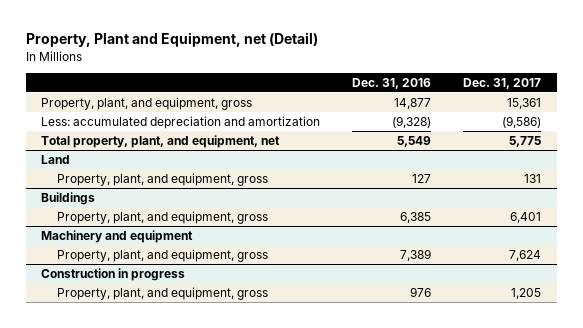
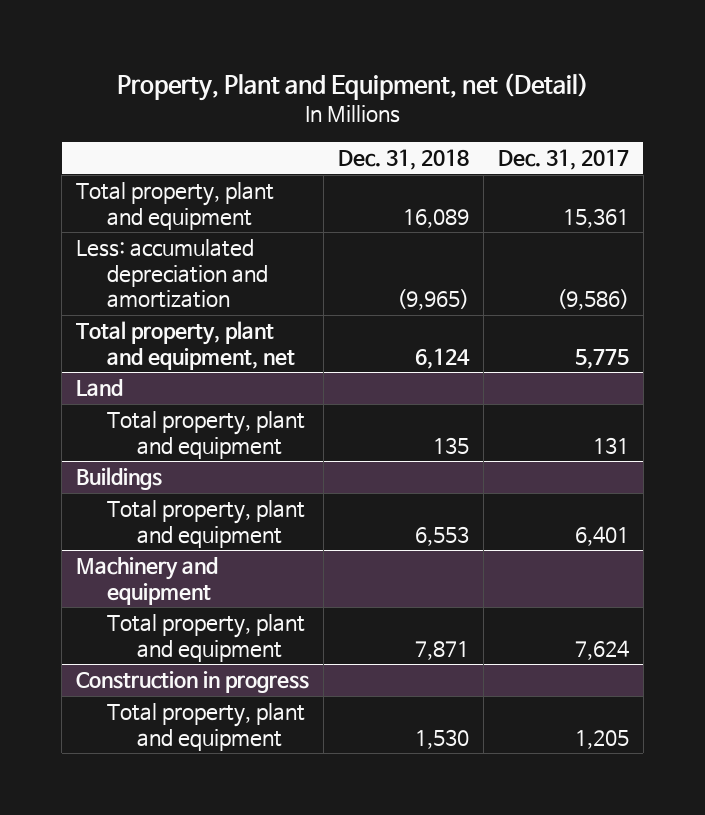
- | Dec. 31, 2016 | Dec. 31, 2017
+ | Dec. 31, 2018 | Dec. 31, 2017
- Property, plant, and equipment, gross | 14,877 | 15,361
+ Total property, plant and equipment | 16,089 | 15,361
- Total property, plant, and equipment, net | 5,549 | 5,775
+ Total property, plant and equipment, net | 6,124 | 5,775
@ Land
- Property, plant, and equipment, gross | 127 | 131
+ Total property, plant and equipment | 135 | 131
@ Buildings
- Property, plant, and equipment, gross | 6,385 | 6,401
+ Total property, plant and equipment | 6,553 | 6,401
@ Machinery and equipment
- Property, plant, and equipment, gross | 7,389 | 7,624
+ Total property, plant and equipment | 7,871 | 7,624
@ Construction in progress
- Property, plant, and equipment, gross | 976 | 1,205
+ Total property, plant and equipment | 1,530 | 1,205

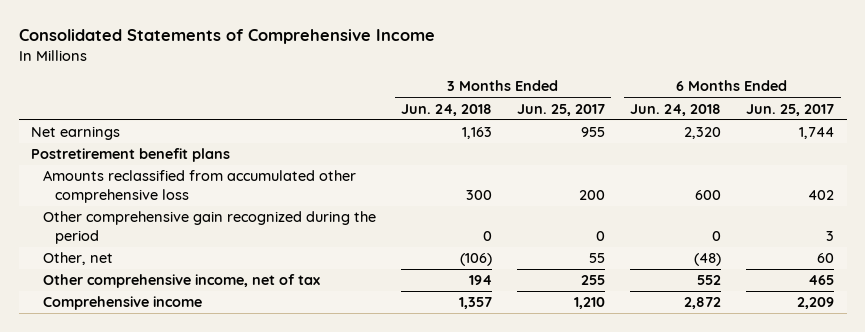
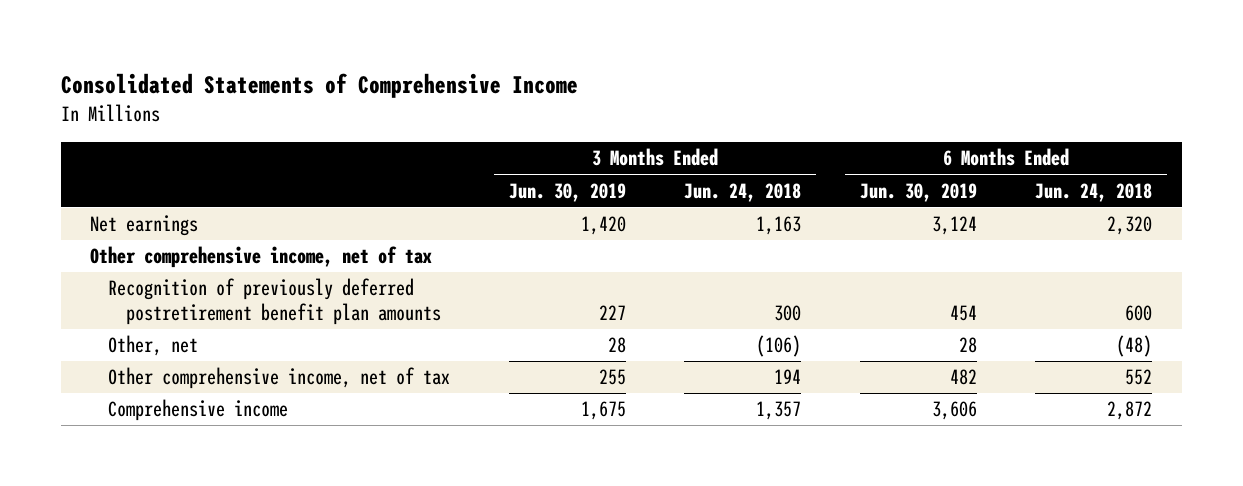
- | 3 Months Ended Jun. 24, 2018 | 3 Months Ended Jun. 25, 2017 | 6 Months Ended Jun. 24, 2018 | 6 Months Ended Jun. 25, 2017
+ | 3 Months Ended Jun. 30, 2019 | 3 Months Ended Jun. 24, 2018 | 6 Months Ended Jun. 30, 2019 | 6 Months Ended Jun. 24, 2018
- Postretirement benefit plans
- Amounts reclassified from accumulated other comprehensive loss | 300 | 200 | 600 | 402
- Other comprehensive gain recognized during the period | 0 | 0 | 0 | 3
+ Other comprehensive income, net of tax
+ Recognition of previously deferred postretirement benefit plan amounts | 227 | 300 | 454 | 600

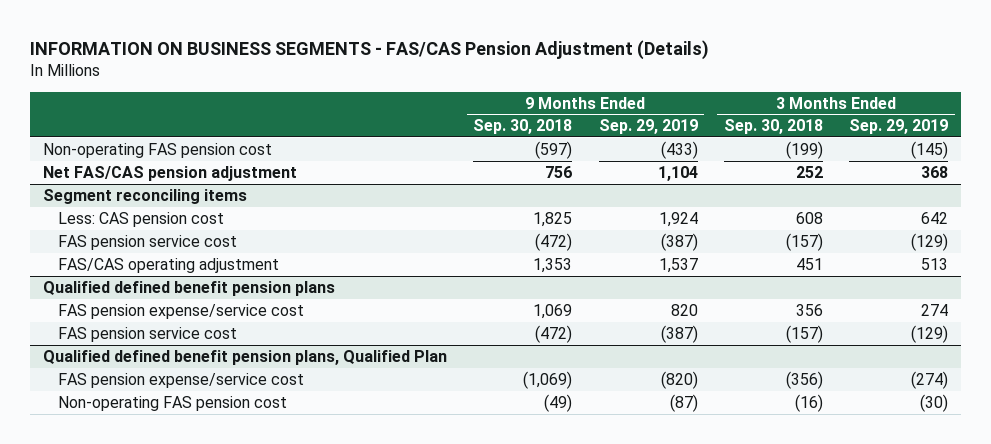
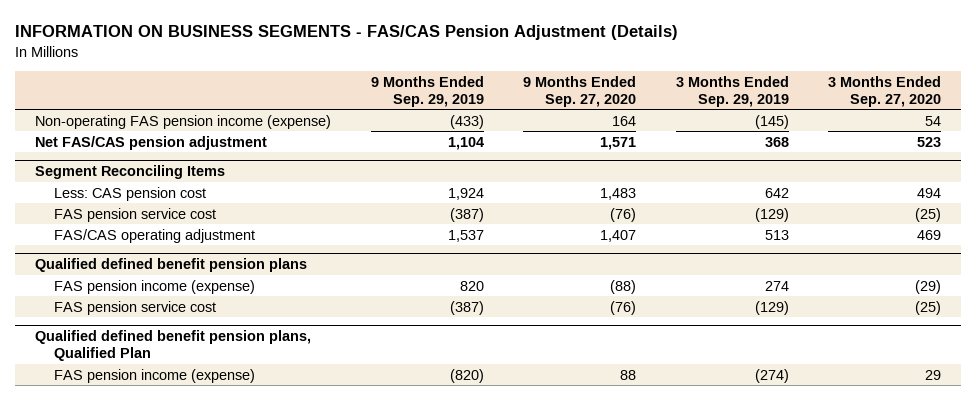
- | 9 Months Ended Sep. 30, 2018 | 9 Months Ended Sep. 29, 2019 | 3 Months Ended Sep. 30, 2018 | 3 Months Ended Sep. 29, 2019
+ | 9 Months Ended Sep. 29, 2019 | 9 Months Ended Sep. 27, 2020 | 3 Months Ended Sep. 29, 2019 | 3 Months Ended Sep. 27, 2020
- Non-operating FAS pension cost | (597) | (433) | (199) | (145)
+ Non-operating FAS pension income (expense) | (433) | 164 | (145) | 54
- Segment reconciling items
+ Segment Reconciling Items
@ Qualified defined benefit pension plans
- FAS pension expense/service cost | 1,069 | 820 | 356 | 274
+ FAS pension income (expense) | 820 | (88) | 274 | (29)
@ Qualified defined benefit pension plans, Qualified Plan
- FAS pension expense/service cost | (1,069) | (820) | (356) | (274)
- Non-operating FAS pension cost | (49) | (87) | (16) | (30)
+ FAS pension income (expense) | (820) | 88 | (274) | 29

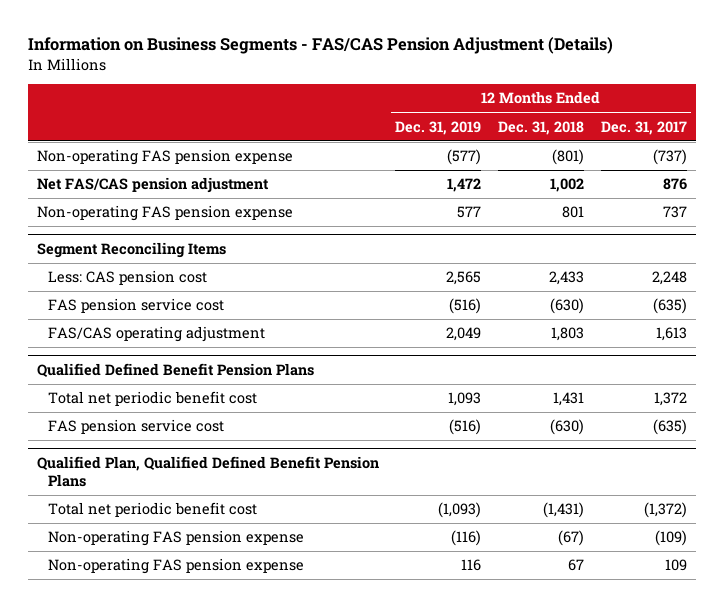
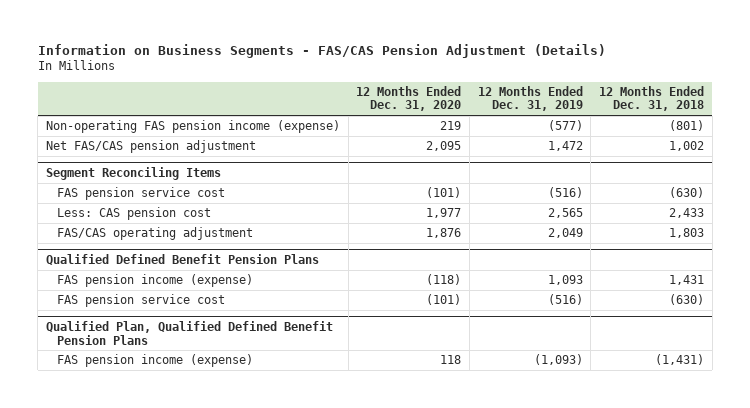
- | 12 Months Ended Dec. 31, 2019 | 12 Months Ended Dec. 31, 2018 | 12 Months Ended Dec. 31, 2017
+ | 12 Months Ended Dec. 31, 2020 | 12 Months Ended Dec. 31, 2019 | 12 Months Ended Dec. 31, 2018
- Non-operating FAS pension expense | (577) | (801) | (737)
+ Non-operating FAS pension income (expense) | 219 | (577) | (801)
- Non-operating FAS pension expense | 577 | 801 | 737
@ Segment Reconciling Items
moved down: Less: CAS pension cost | 1,977 | 2,565 | 2,433
@ Qualified Defined Benefit Pension Plans
- Total net periodic benefit cost | 1,093 | 1,431 | 1,372
+ FAS pension income (expense) | (118) | 1,093 | 1,431
@ Qualified Plan, Qualified Defined Benefit Pension Plans
- Total net periodic benefit cost | (1,093) | (1,431) | (1,372)
- Non-operating FAS pension expense | (116) | (67) | (109)
- Non-operating FAS pension expense | 116 | 67 | 109
+ FAS pension income (expense) | 118 | (1,093) | (1,431)

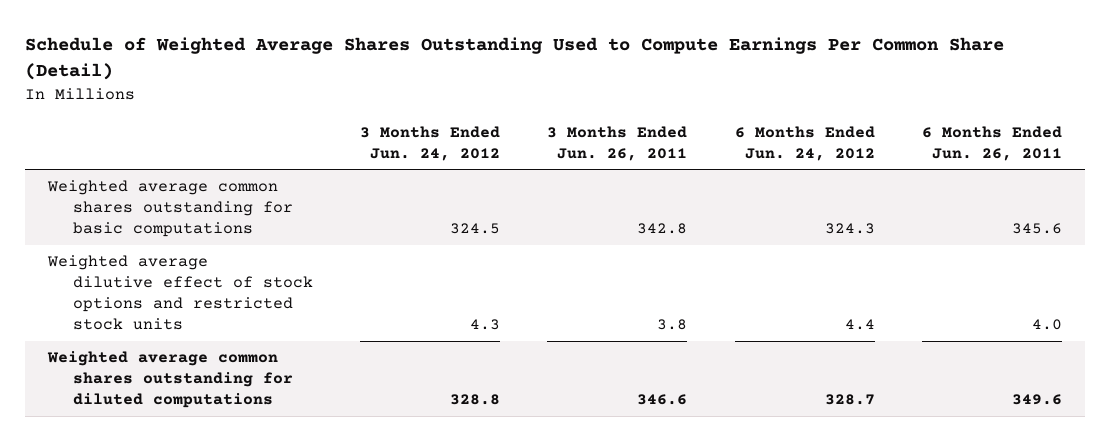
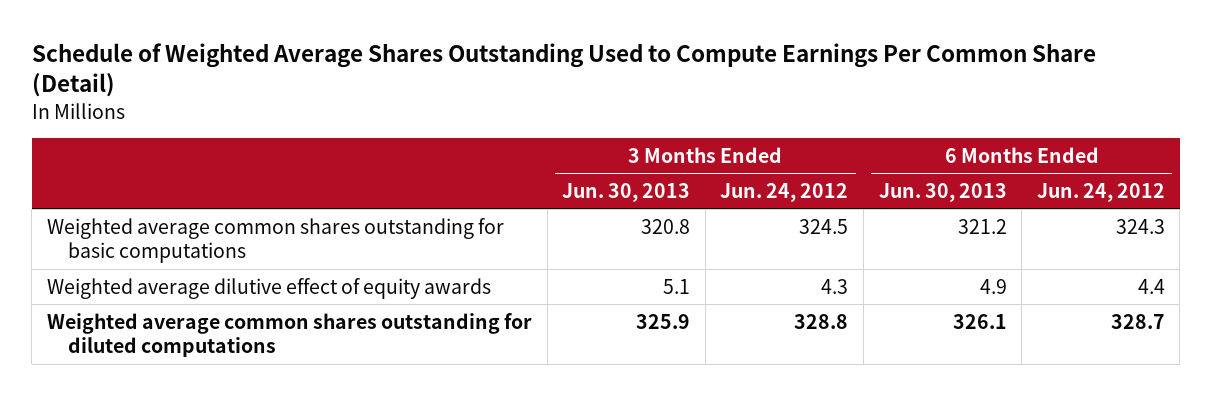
- | 3 Months Ended Jun. 24, 2012 | 3 Months Ended Jun. 26, 2011 | 6 Months Ended Jun. 24, 2012 | 6 Months Ended Jun. 26, 2011
+ | 3 Months Ended Jun. 30, 2013 | 3 Months Ended Jun. 24, 2012 | 6 Months Ended Jun. 30, 2013 | 6 Months Ended Jun. 24, 2012
- Weighted average dilutive effect of stock options and restricted stock units | 4.3 | 3.8 | 4.4 | 4.0
+ Weighted average dilutive effect of equity awards | 5.1 | 4.3 | 4.9 | 4.4

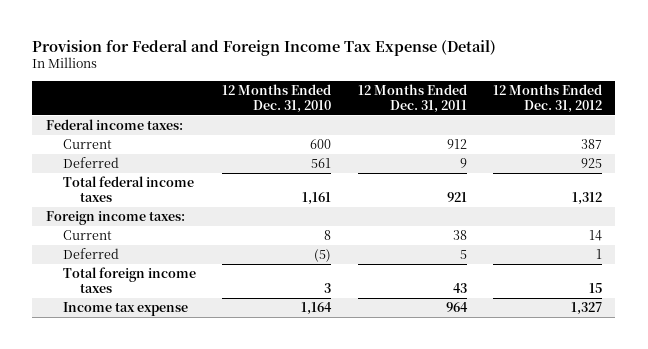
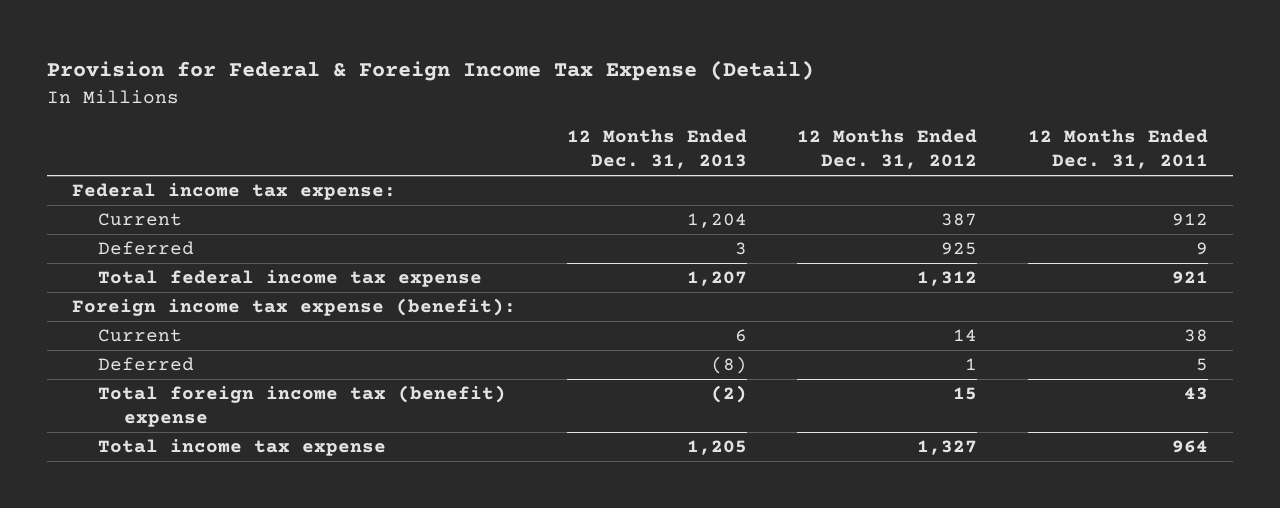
- Provision for Federal and Foreign Income Tax Expense (Detail)
+ Provision for Federal & Foreign Income Tax Expense (Detail)
- | 12 Months Ended Dec. 31, 2010 | 12 Months Ended Dec. 31, 2011 | 12 Months Ended Dec. 31, 2012
+ | 12 Months Ended Dec. 31, 2013 | 12 Months Ended Dec. 31, 2012 | 12 Months Ended Dec. 31, 2011
- Federal income taxes:
+ Federal income tax expense:
- Total federal income taxes | 1,161 | 921 | 1,312
- Foreign income taxes:
+ Total federal income tax expense | 1,207 | 1,312 | 921
+ Foreign income tax expense (benefit):
- Total foreign income taxes | 3 | 43 | 15
- Income tax expense | 1,164 | 964 | 1,327
+ Total foreign income tax (benefit) expense | (2) | 15 | 43
+ Total income tax expense | 1,205 | 1,327 | 964

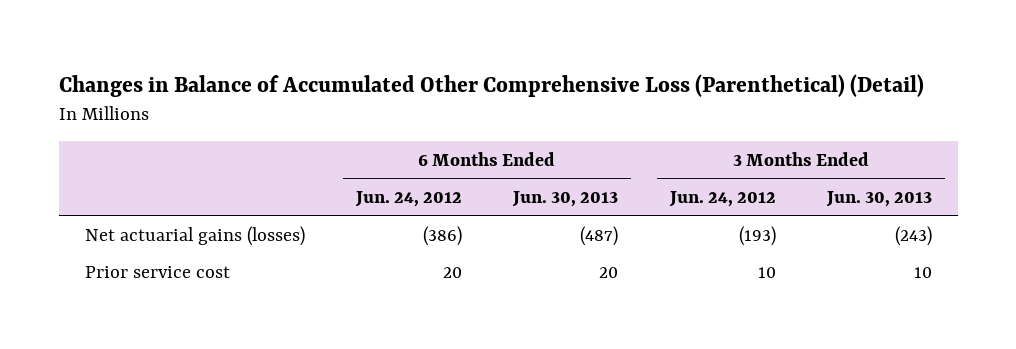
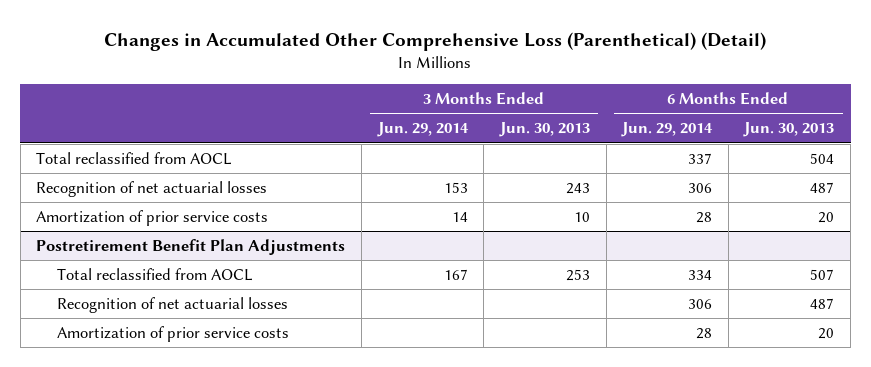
- Changes in Balance of Accumulated Other Comprehensive Loss (Parenthetical) (Detail)
+ Changes in Accumulated Other Comprehensive Loss (Parenthetical) (Detail)
- | 6 Months Ended Jun. 24, 2012 | 6 Months Ended Jun. 30, 2013 | 3 Months Ended Jun. 24, 2012 | 3 Months Ended Jun. 30, 2013
+ | 3 Months Ended Jun. 29, 2014 | 3 Months Ended Jun. 30, 2013 | 6 Months Ended Jun. 29, 2014 | 6 Months Ended Jun. 30, 2013
- Net actuarial gains (losses) | (386) | (487) | (193) | (243)
- Prior service cost | 20 | 20 | 10 | 10
+ Total reclassified from AOCL | | | 337 | 504
+ Recognition of net actuarial losses | 153 | 243 | 306 | 487
+ Amortization of prior service costs | 14 | 10 | 28 | 20
+ Postretirement Benefit Plan Adjustments
+ Total reclassified from AOCL | 167 | 253 | 334 | 507
+ Recognition of net actuarial losses | | | 306 | 487
+ Amortization of prior service costs | | | 28 | 20

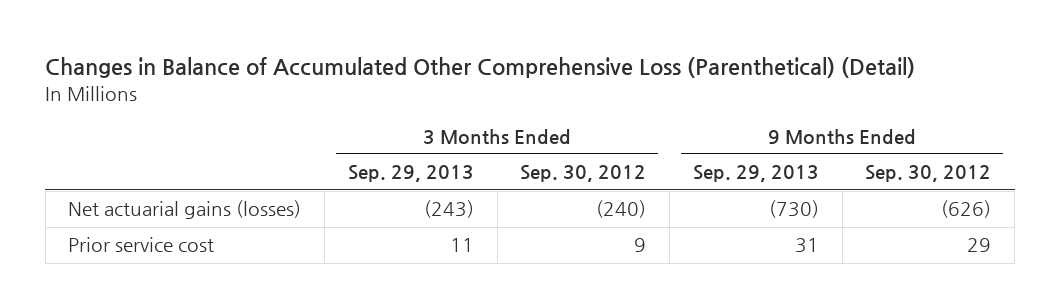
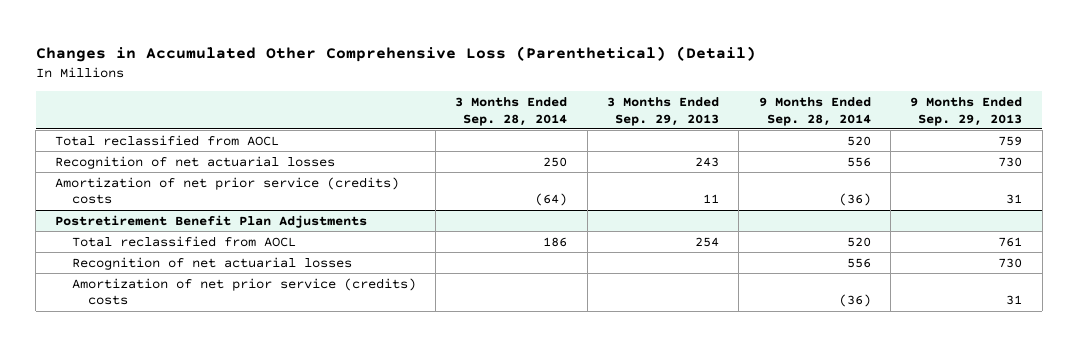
- Changes in Balance of Accumulated Other Comprehensive Loss (Parenthetical) (Detail)
+ Changes in Accumulated Other Comprehensive Loss (Parenthetical) (Detail)
- | 3 Months Ended Sep. 29, 2013 | 3 Months Ended Sep. 30, 2012 | 9 Months Ended Sep. 29, 2013 | 9 Months Ended Sep. 30, 2012
+ | 3 Months Ended Sep. 28, 2014 | 3 Months Ended Sep. 29, 2013 | 9 Months Ended Sep. 28, 2014 | 9 Months Ended Sep. 29, 2013
- Net actuarial gains (losses) | (243) | (240) | (730) | (626)
- Prior service cost | 11 | 9 | 31 | 29
+ Total reclassified from AOCL | | | 520 | 759
+ Recognition of net actuarial losses | 250 | 243 | 556 | 730
+ Amortization of net prior service (credits) costs | (64) | 11 | (36) | 31
+ Postretirement Benefit Plan Adjustments
+ Total reclassified from AOCL | 186 | 254 | 520 | 761
+ Recognition of net actuarial losses | | | 556 | 730
+ Amortization of net prior service (credits) costs | | | (36) | 31

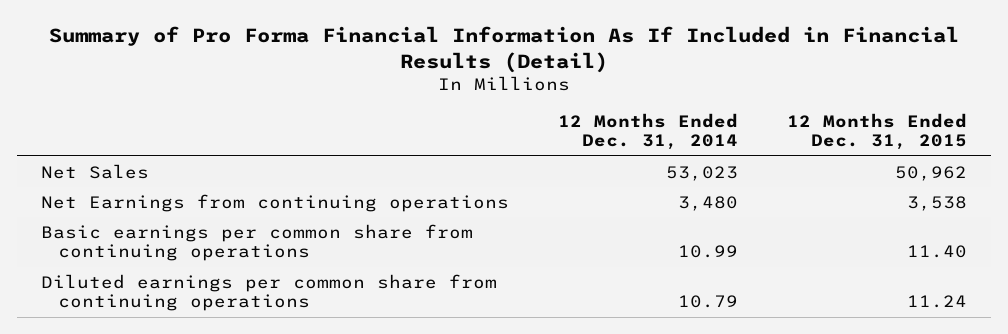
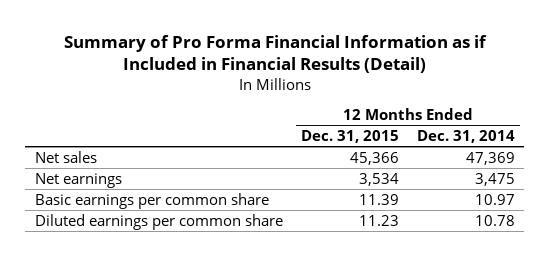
- Summary of Pro Forma Financial Information As If Included in Financial Results (Detail)
+ Summary of Pro Forma Financial Information as if Included in Financial Results (Detail)
- | 12 Months Ended Dec. 31, 2014 | 12 Months Ended Dec. 31, 2015
+ | 12 Months Ended Dec. 31, 2015 | 12 Months Ended Dec. 31, 2014
- Net Sales | 53,023 | 50,962
- Net Earnings from continuing operations | 3,480 | 3,538
- Basic earnings per common share from continuing operations | 10.99 | 11.40
- Diluted earnings per common share from continuing operations | 10.79 | 11.24
+ Net sales | 45,366 | 47,369
+ Net earnings | 3,534 | 3,475
+ Basic earnings per common share | 11.39 | 10.97
+ Diluted earnings per common share | 11.23 | 10.78

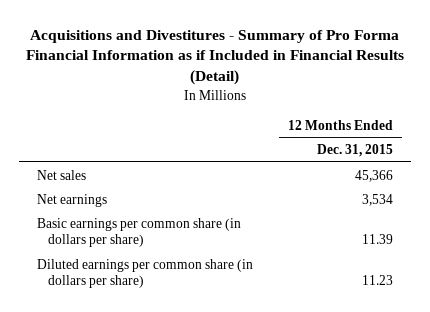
- Summary of Pro Forma Financial Information as if Included in Financial Results (Detail)
+ Acquisitions and Divestitures - Summary of Pro Forma Financial Information as if Included in Financial Results (Detail)
- | 12 Months Ended Dec. 31, 2015 | 12 Months Ended Dec. 31, 2014
+ | 12 Months Ended Dec. 31, 2015
- Basic earnings per common share | 11.39 | 10.97
- Diluted earnings per common share | 11.23 | 10.78
+ Basic earnings per common share (in dollars per share) | 11.39
+ Diluted earnings per common share (in dollars per share) | 11.23

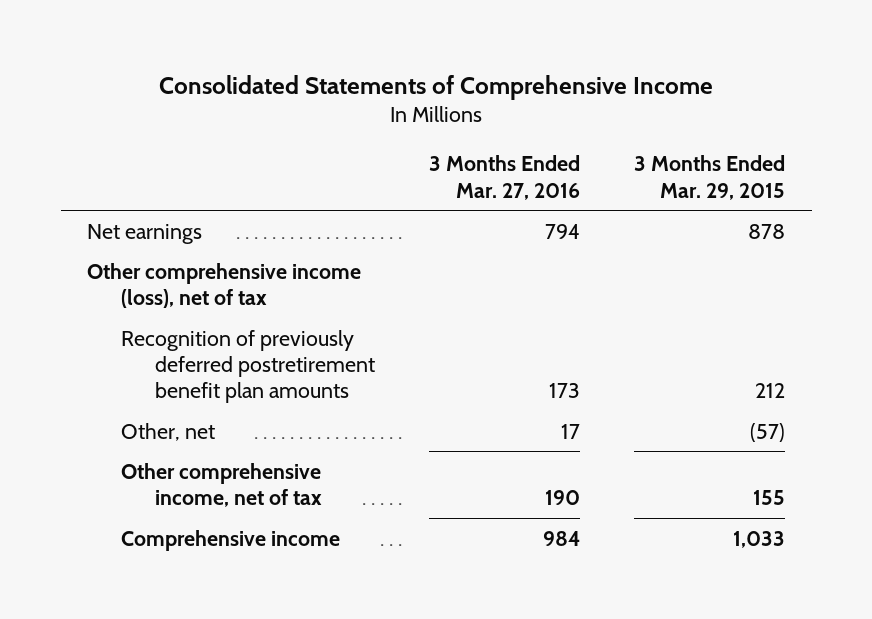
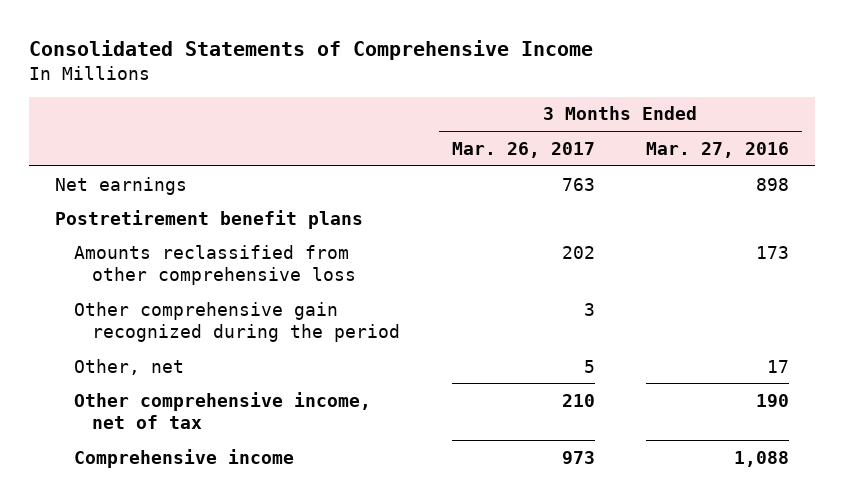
- | 3 Months Ended Mar. 27, 2016 | 3 Months Ended Mar. 29, 2015
+ | 3 Months Ended Mar. 26, 2017 | 3 Months Ended Mar. 27, 2016
- Net earnings | 794 | 878
- Other comprehensive income (loss), net of tax
- Recognition of previously deferred postretirement benefit plan amounts | 173 | 212
+ Net earnings | 763 | 898
+ Postretirement benefit plans
+ Amounts reclassified from other comprehensive loss | 202 | 173
+ Other comprehensive gain recognized during the period | 3 |
- Comprehensive income | 984 | 1,033
+ Comprehensive income | 973 | 1,088

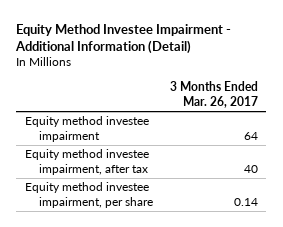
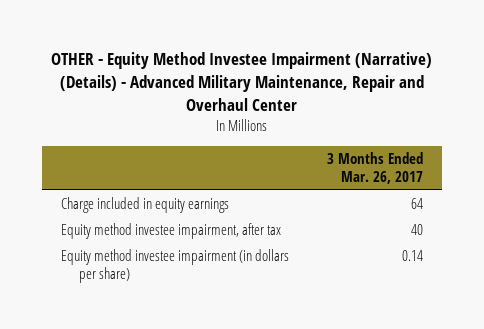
- Equity Method Investee Impairment - Additional Information (Detail)
+ OTHER - Equity Method Investee Impairment (Narrative) (Details) - Advanced Military Maintenance, Repair and Overhaul Center
- Equity method investee impairment | 64
+ Charge included in equity earnings | 64
- Equity method investee impairment, per share | 0.14
+ Equity method investee impairment (in dollars per share) | 0.14

